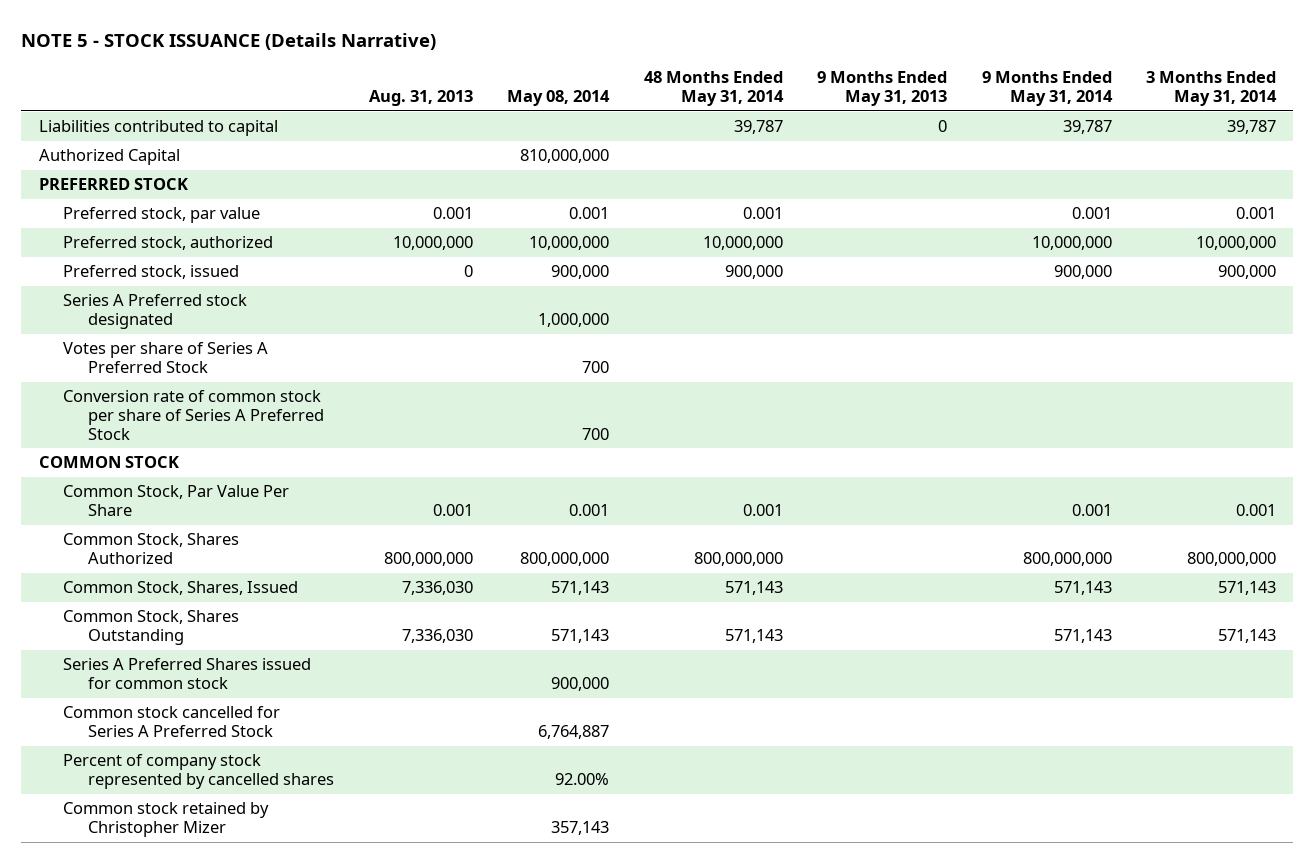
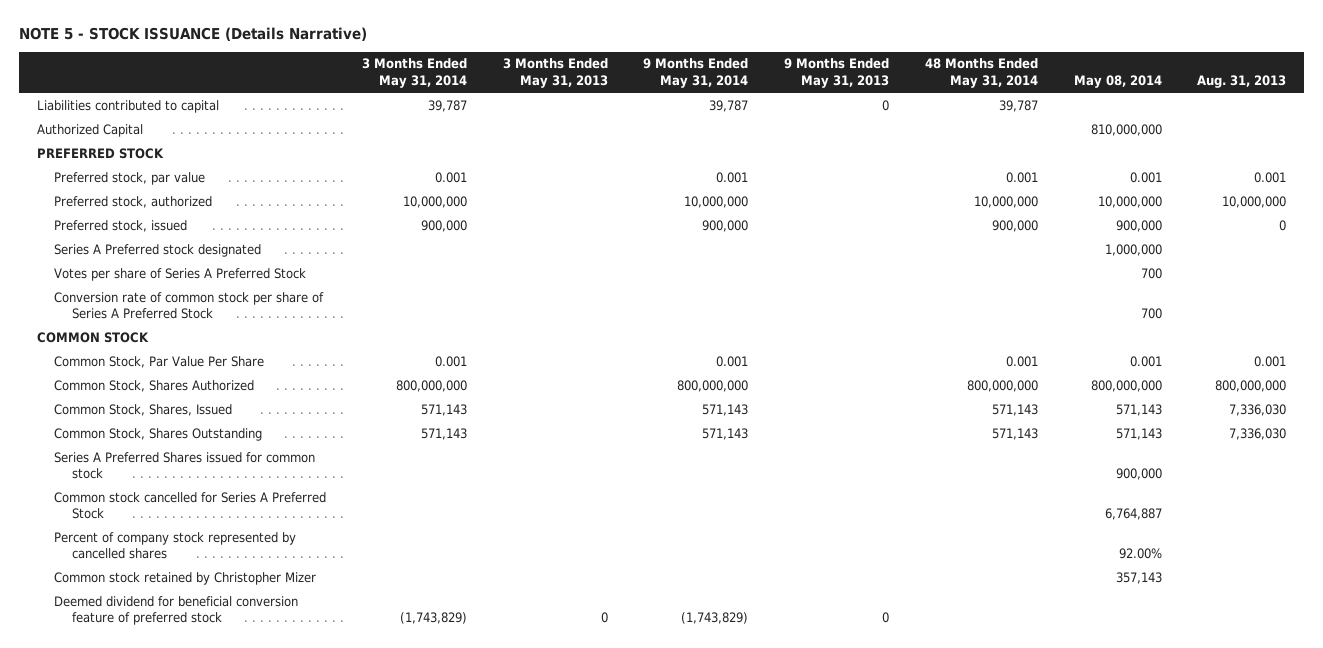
- | Aug. 31, 2013 | May 08, 2014 | 48 Months Ended May 31, 2014 | 9 Months Ended May 31, 2013 | 9 Months Ended May 31, 2014 | 3 Months Ended May 31, 2014
+ | 3 Months Ended May 31, 2014 | 3 Months Ended May 31, 2013 | 9 Months Ended May 31, 2014 | 9 Months Ended May 31, 2013 | 48 Months Ended May 31, 2014 | May 08, 2014 | Aug. 31, 2013
+ Deemed dividend for beneficial conversion feature of preferred stock | (1,743,829) | 0 | (1,743,829) | 0 | | |

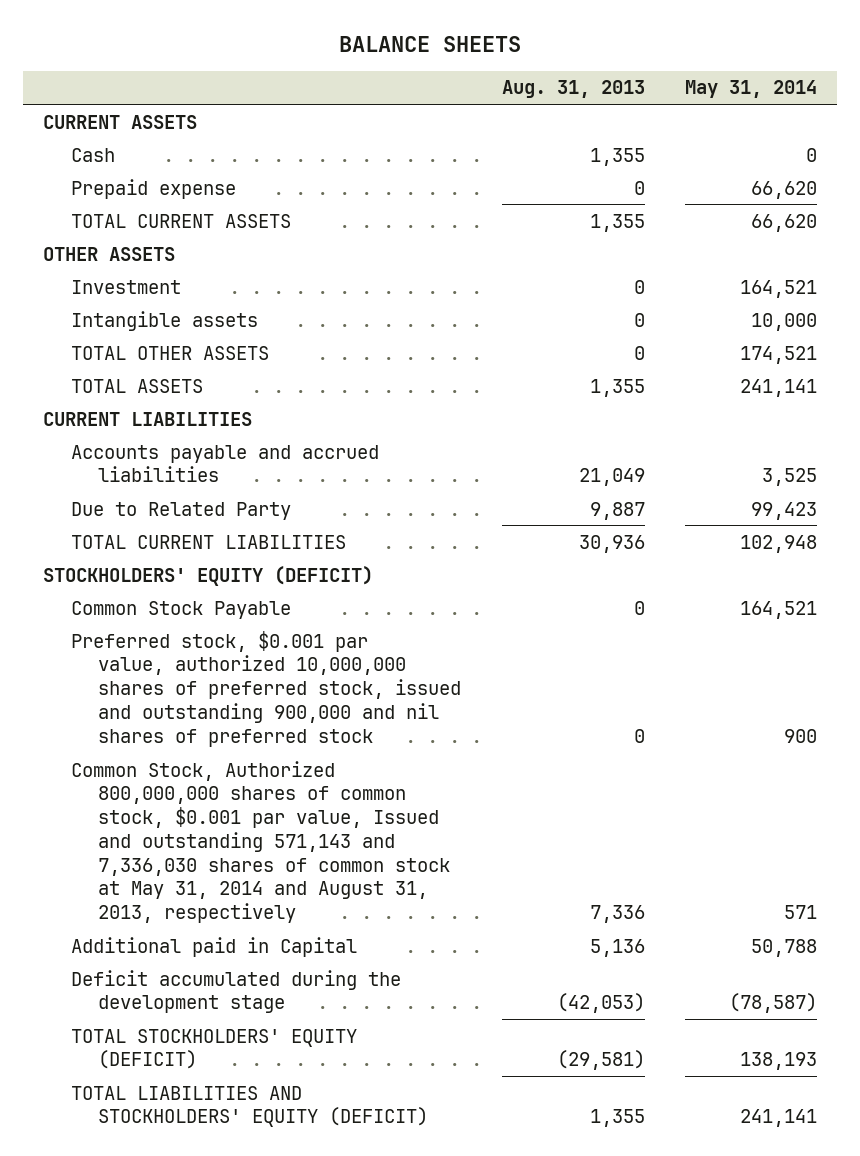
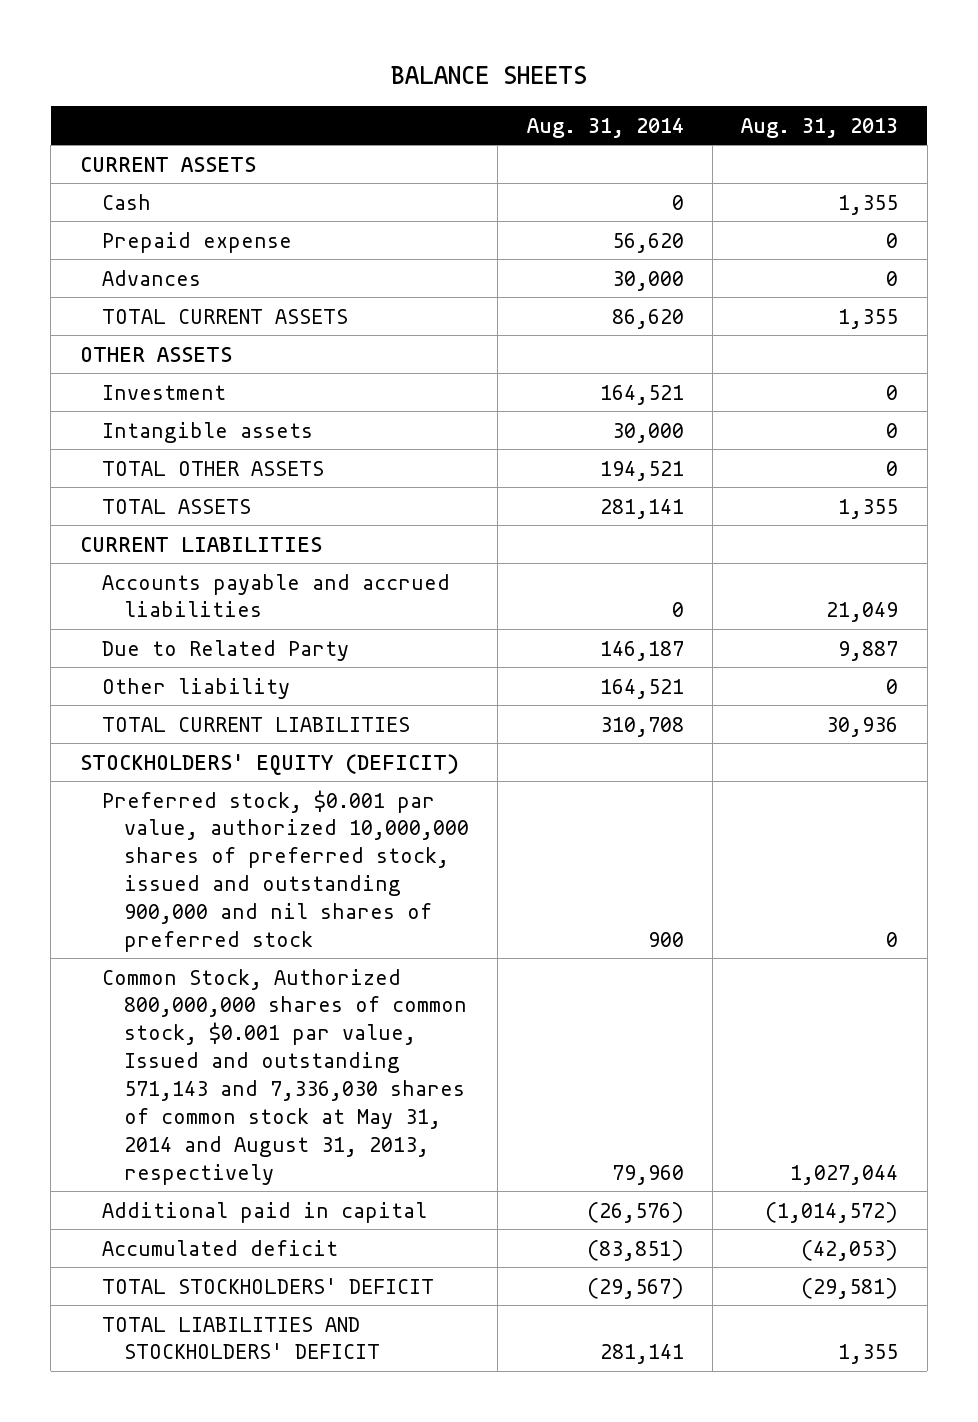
- | Aug. 31, 2013 | May 31, 2014
+ | Aug. 31, 2014 | Aug. 31, 2013
+ Advances | 30,000 | 0
+ Other liability | 164,521 | 0
- Common Stock Payable | 0 | 164,521
- Common Stock, Authorized 800,000,000 shares of common stock, $0.001 par value, Issued and outstanding 571,143 and 7,336,030 shares of common stock at May 31, 2014 and August 31, 2013, respectively | 7,336 | 571
- Additional paid in Capital | 5,136 | 50,788
- Deficit accumulated during the development stage | (42,053) | (78,587)
- TOTAL STOCKHOLDERS' EQUITY (DEFICIT) | (29,581) | 138,193
- TOTAL LIABILITIES AND STOCKHOLDERS' EQUITY (DEFICIT) | 1,355 | 241,141
+ Common Stock, Authorized 800,000,000 shares of common stock, $0.001 par value, Issued and outstanding 571,143 and 7,336,030 shares of common stock at May 31, 2014 and August 31, 2013, respectively | 79,960 | 1,027,044
+ Additional paid in capital | (26,576) | (1,014,572)
+ Accumulated deficit | (83,851) | (42,053)
+ TOTAL STOCKHOLDERS' DEFICIT | (29,567) | (29,581)
+ TOTAL LIABILITIES AND STOCKHOLDERS' DEFICIT | 281,141 | 1,355

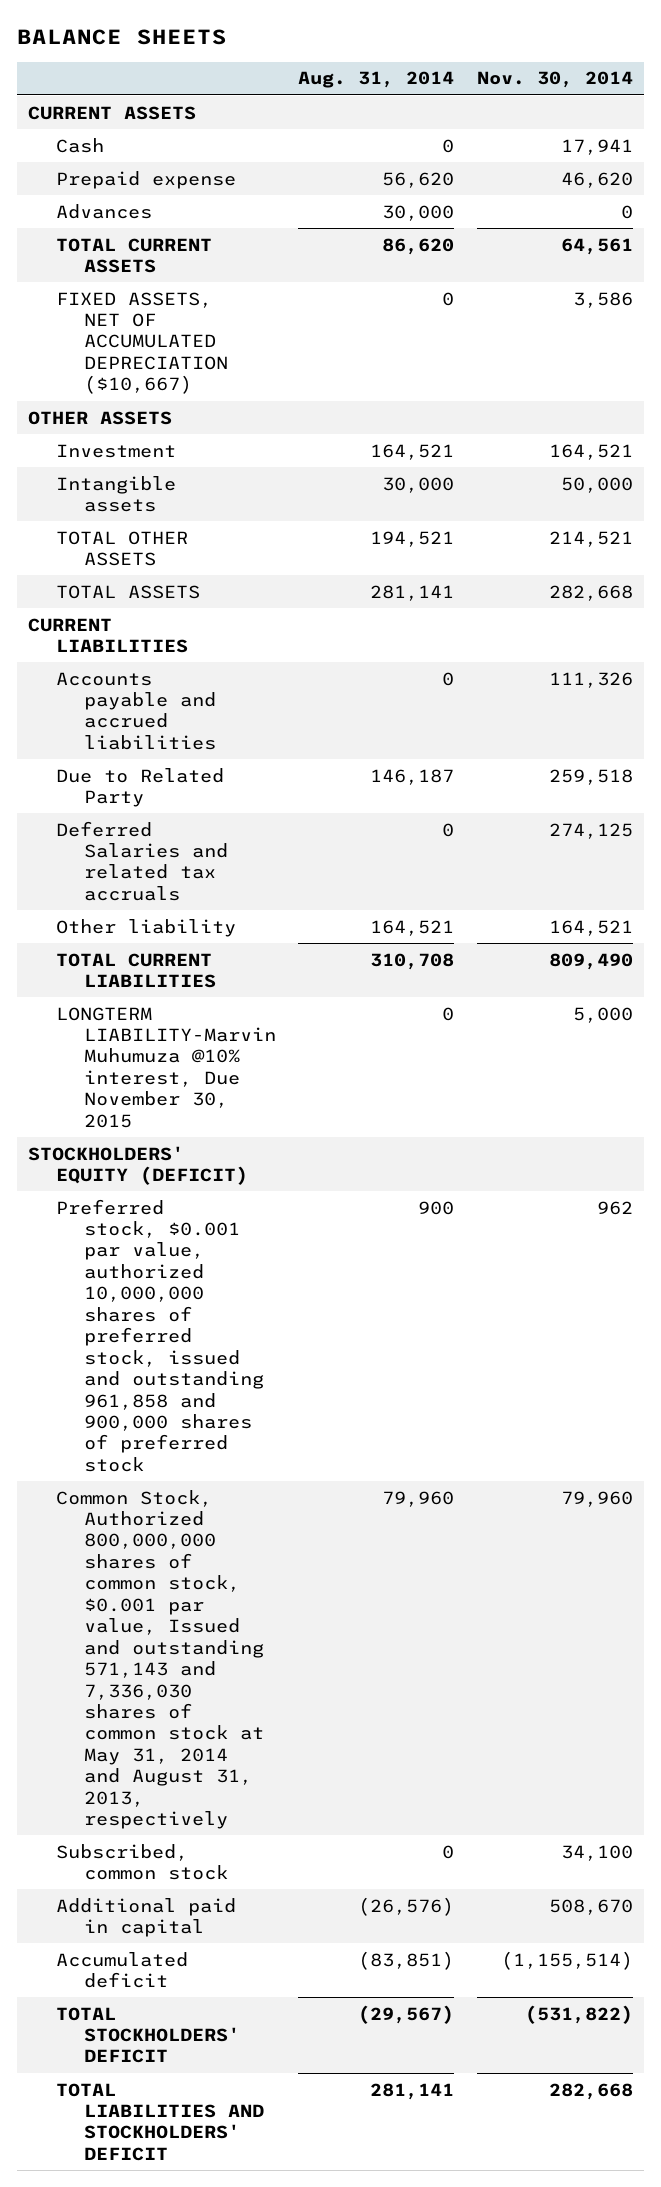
- | Aug. 31, 2014 | Aug. 31, 2013
+ | Aug. 31, 2014 | Nov. 30, 2014
+ FIXED ASSETS, NET OF ACCUMULATED DEPRECIATION ($10,667) | 0 | 3,586
+ Deferred Salaries and related tax accruals | 0 | 274,125
+ LONGTERM LIABILITY-Marvin Muhumuza @10% interest, Due November 30, 2015 | 0 | 5,000
- Preferred stock, $0.001 par value, authorized 10,000,000 shares of preferred stock, issued and outstanding 900,000 and nil shares of preferred stock | 900 | 0
+ Preferred stock, $0.001 par value, authorized 10,000,000 shares of preferred stock, issued and outstanding 961,858 and 900,000 shares of preferred stock | 900 | 962
+ Subscribed, common stock | 0 | 34,100

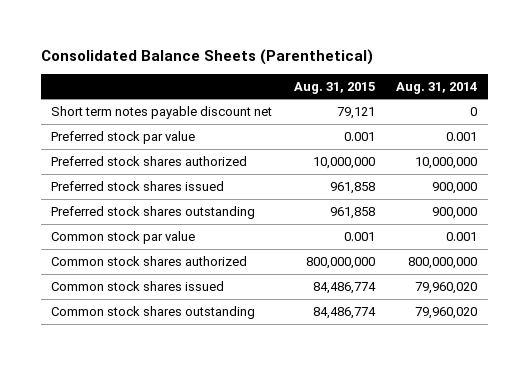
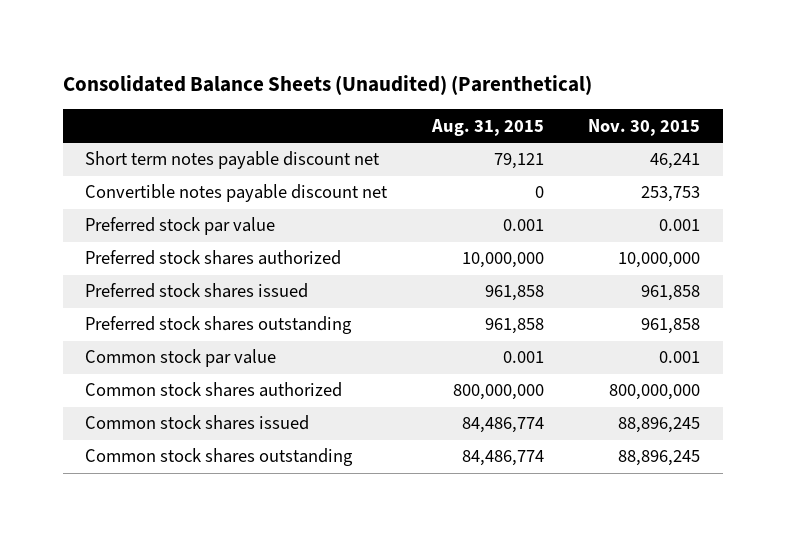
- Consolidated Balance Sheets (Parenthetical)
+ Consolidated Balance Sheets (Unaudited) (Parenthetical)
- | Aug. 31, 2015 | Aug. 31, 2014
+ | Aug. 31, 2015 | Nov. 30, 2015
+ Convertible notes payable discount net | 0 | 253,753

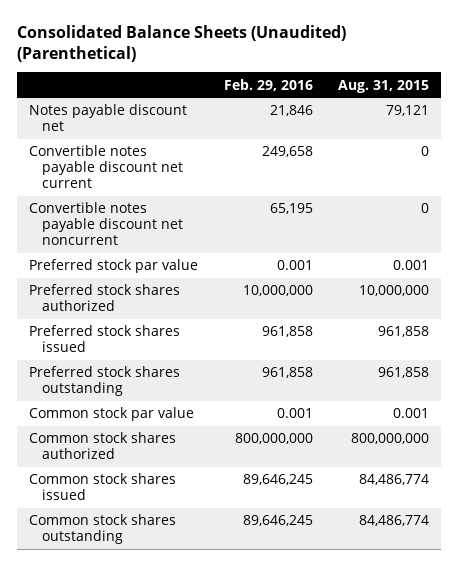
- | Aug. 31, 2015 | Nov. 30, 2015
+ | Feb. 29, 2016 | Aug. 31, 2015
- Short term notes payable discount net | 79,121 | 46,241
- Convertible notes payable discount net | 0 | 253,753
+ Notes payable discount net | 21,846 | 79,121
+ Convertible notes payable discount net current | 249,658 | 0
+ Convertible notes payable discount net noncurrent | 65,195 | 0

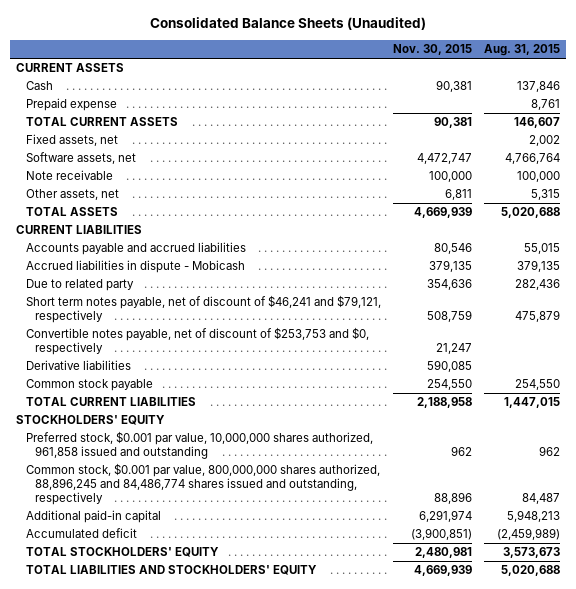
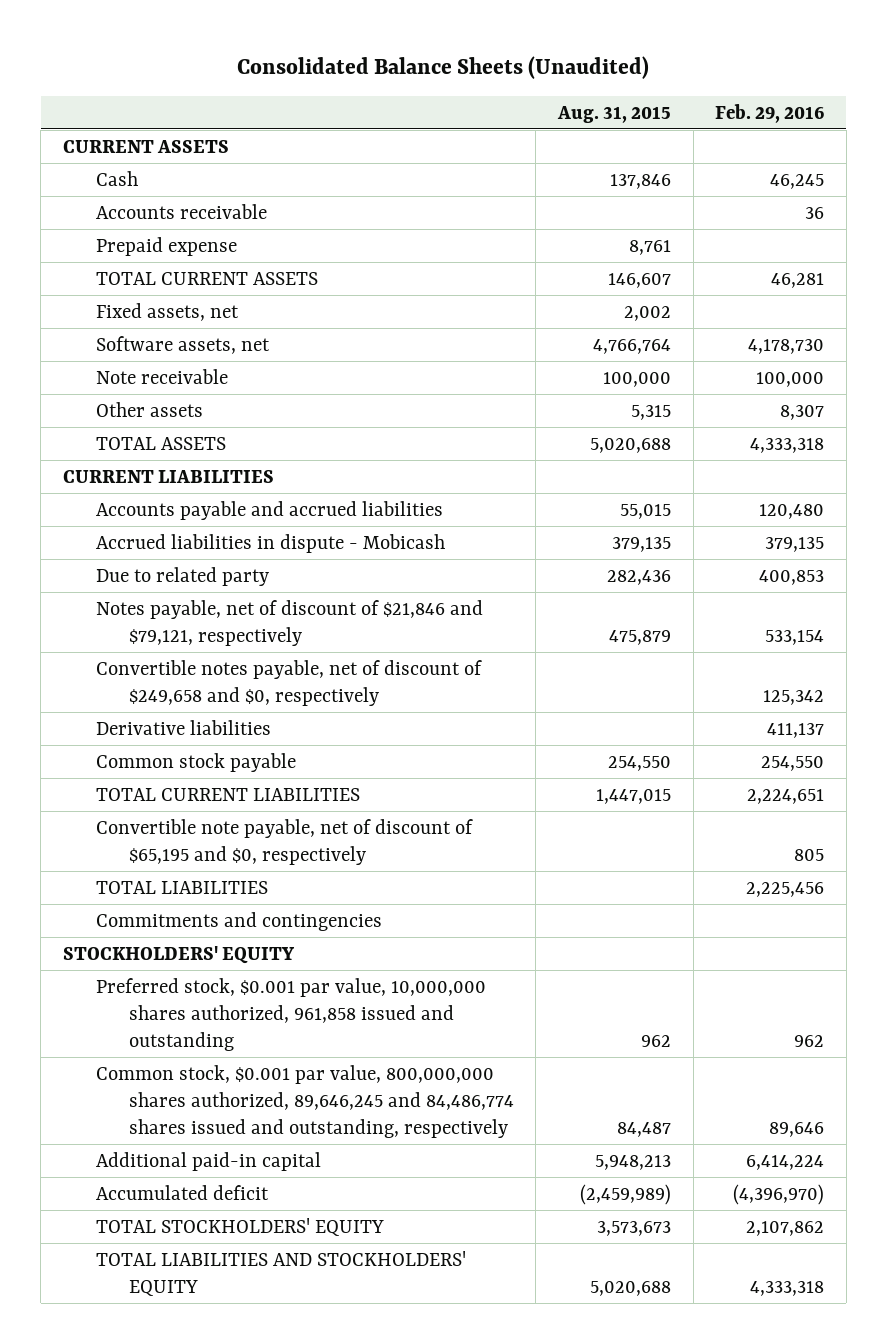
- | Nov. 30, 2015 | Aug. 31, 2015
+ | Aug. 31, 2015 | Feb. 29, 2016
+ Accounts receivable | | 36
- Other assets, net | 6,811 | 5,315
+ Other assets | 5,315 | 8,307
- Short term notes payable, net of discount of $46,241 and $79,121, respectively | 508,759 | 475,879
- Convertible notes payable, net of discount of $253,753 and $0, respectively | 21,247 |
+ Notes payable, net of discount of $21,846 and $79,121, respectively | 475,879 | 533,154
+ Convertible notes payable, net of discount of $249,658 and $0, respectively | | 125,342
+ Convertible note payable, net of discount of $65,195 and $0, respectively | | 805
+ TOTAL LIABILITIES | | 2,225,456
+ Commitments and contingencies
- Common stock, $0.001 par value, 800,000,000 shares authorized, 88,896,245 and 84,486,774 shares issued and outstanding, respectively | 88,896 | 84,487
+ Common stock, $0.001 par value, 800,000,000 shares authorized, 89,646,245 and 84,486,774 shares issued and outstanding, respectively | 84,487 | 89,646

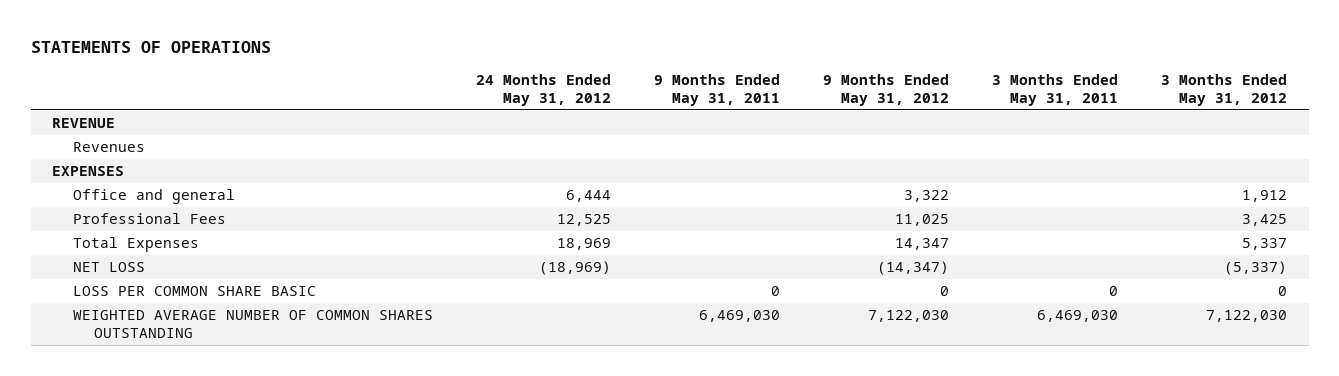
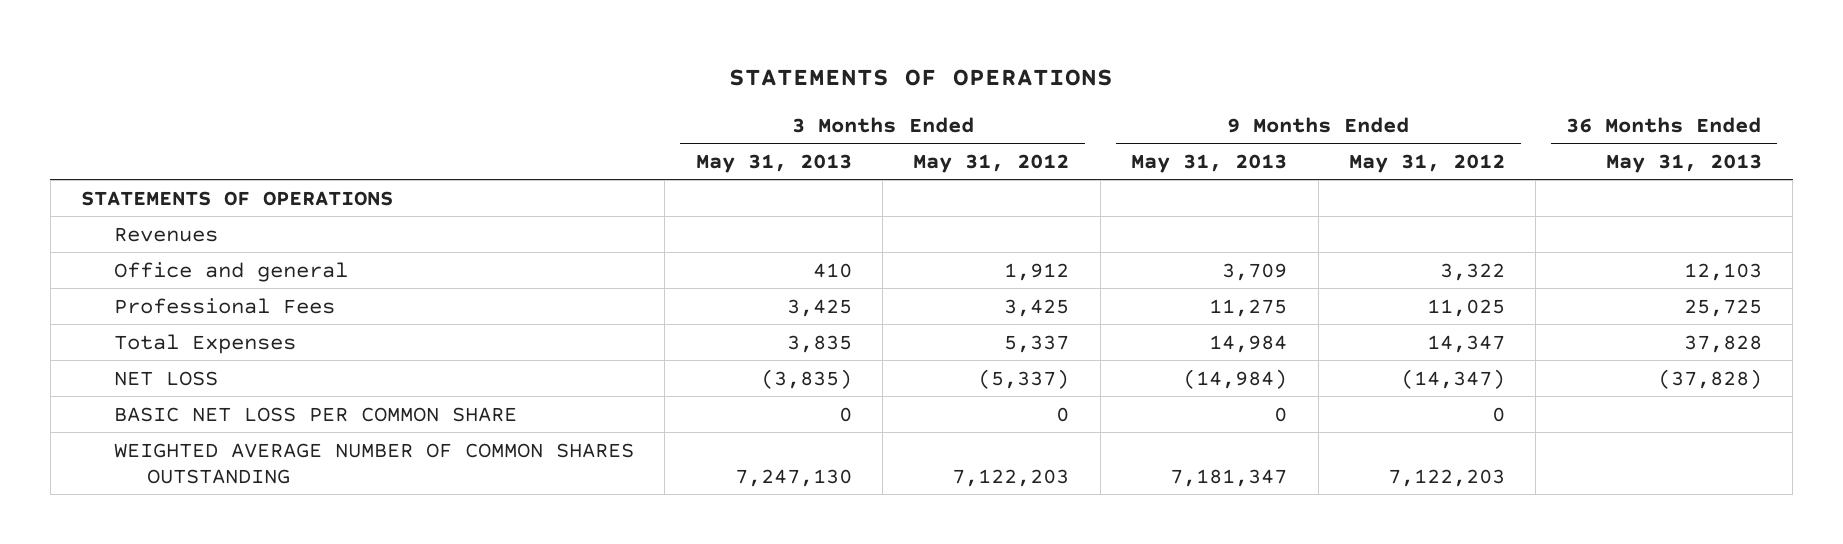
- | 24 Months Ended May 31, 2012 | 9 Months Ended May 31, 2011 | 9 Months Ended May 31, 2012 | 3 Months Ended May 31, 2011 | 3 Months Ended May 31, 2012
+ | 3 Months Ended May 31, 2013 | 3 Months Ended May 31, 2012 | 9 Months Ended May 31, 2013 | 9 Months Ended May 31, 2012 | 36 Months Ended May 31, 2013
- REVENUE
+ STATEMENTS OF OPERATIONS
- EXPENSES
- LOSS PER COMMON SHARE BASIC | | 0 | 0 | 0 | 0
- WEIGHTED AVERAGE NUMBER OF COMMON SHARES OUTSTANDING | | 6,469,030 | 7,122,030 | 6,469,030 | 7,122,030
+ BASIC NET LOSS PER COMMON SHARE | 0 | 0 | 0 | 0 |
+ WEIGHTED AVERAGE NUMBER OF COMMON SHARES OUTSTANDING | 7,247,130 | 7,122,203 | 7,181,347 | 7,122,203 |

